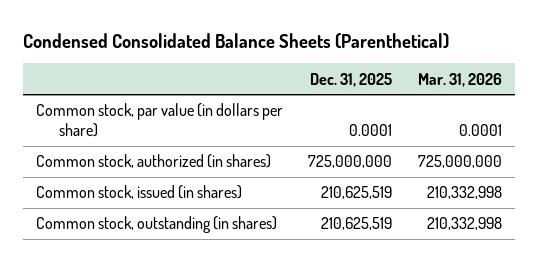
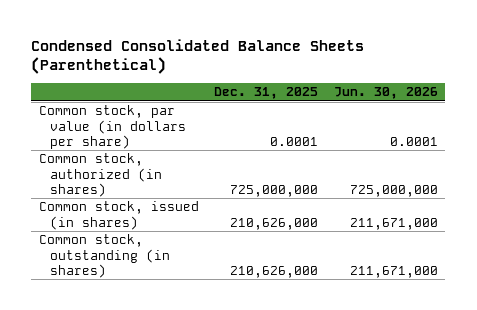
- | Dec. 31, 2025 | Mar. 31, 2026
+ | Dec. 31, 2025 | Jun. 30, 2026
- Common stock, issued (in shares) | 210,625,519 | 210,332,998
- Common stock, outstanding (in shares) | 210,625,519 | 210,332,998
+ Common stock, issued (in shares) | 210,626,000 | 211,671,000
+ Common stock, outstanding (in shares) | 210,626,000 | 211,671,000

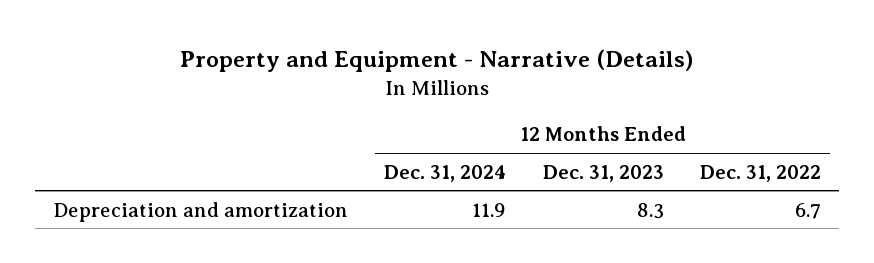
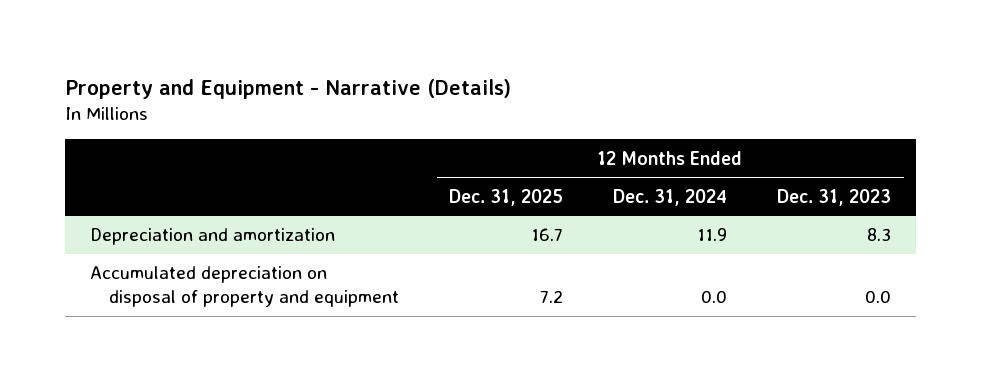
- | 12 Months Ended Dec. 31, 2024 | 12 Months Ended Dec. 31, 2023 | 12 Months Ended Dec. 31, 2022
+ | 12 Months Ended Dec. 31, 2025 | 12 Months Ended Dec. 31, 2024 | 12 Months Ended Dec. 31, 2023
+ Accumulated depreciation on disposal of property and equipment | 7.2 | 0.0 | 0.0

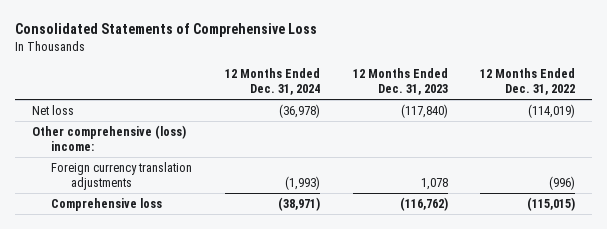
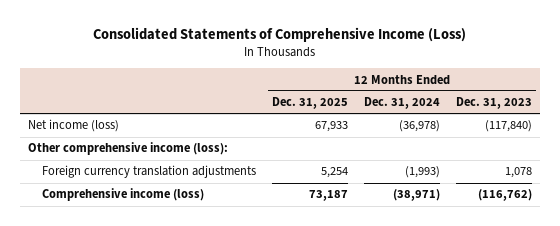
- Consolidated Statements of Comprehensive Loss
+ Consolidated Statements of Comprehensive Income (Loss)
- | 12 Months Ended Dec. 31, 2024 | 12 Months Ended Dec. 31, 2023 | 12 Months Ended Dec. 31, 2022
+ | 12 Months Ended Dec. 31, 2025 | 12 Months Ended Dec. 31, 2024 | 12 Months Ended Dec. 31, 2023
- Net loss | (36,978) | (117,840) | (114,019)
- Other comprehensive (loss) income:
+ Net income (loss) | 67,933 | (36,978) | (117,840)
+ Other comprehensive income (loss):
- Comprehensive loss | (38,971) | (116,762) | (115,015)
+ Comprehensive income (loss) | 73,187 | (38,971) | (116,762)

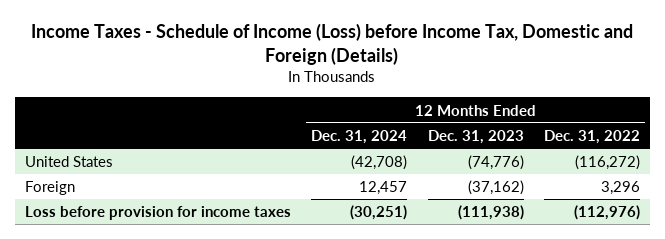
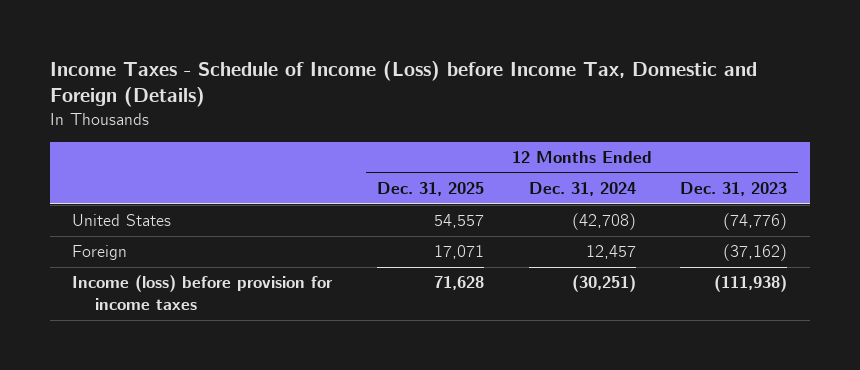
- | 12 Months Ended Dec. 31, 2024 | 12 Months Ended Dec. 31, 2023 | 12 Months Ended Dec. 31, 2022
+ | 12 Months Ended Dec. 31, 2025 | 12 Months Ended Dec. 31, 2024 | 12 Months Ended Dec. 31, 2023
- Loss before provision for income taxes | (30,251) | (111,938) | (112,976)
+ Income (loss) before provision for income taxes | 71,628 | (30,251) | (111,938)

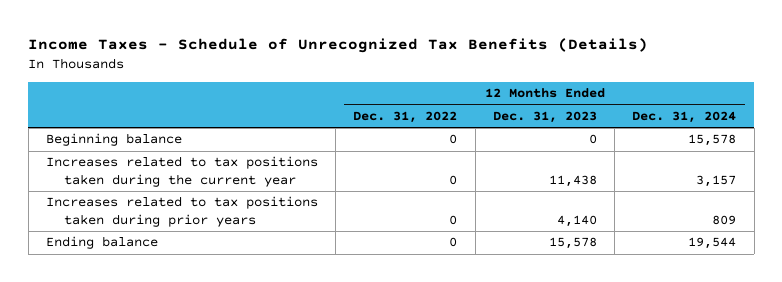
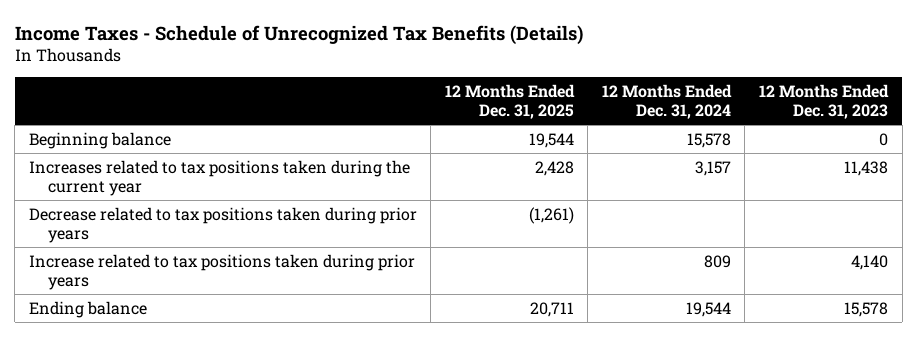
- | 12 Months Ended Dec. 31, 2022 | 12 Months Ended Dec. 31, 2023 | 12 Months Ended Dec. 31, 2024
+ | 12 Months Ended Dec. 31, 2025 | 12 Months Ended Dec. 31, 2024 | 12 Months Ended Dec. 31, 2023
- Increases related to tax positions taken during prior years | 0 | 4,140 | 809
+ Decrease related to tax positions taken during prior years | (1,261) | |
+ Increase related to tax positions taken during prior years | | 809 | 4,140

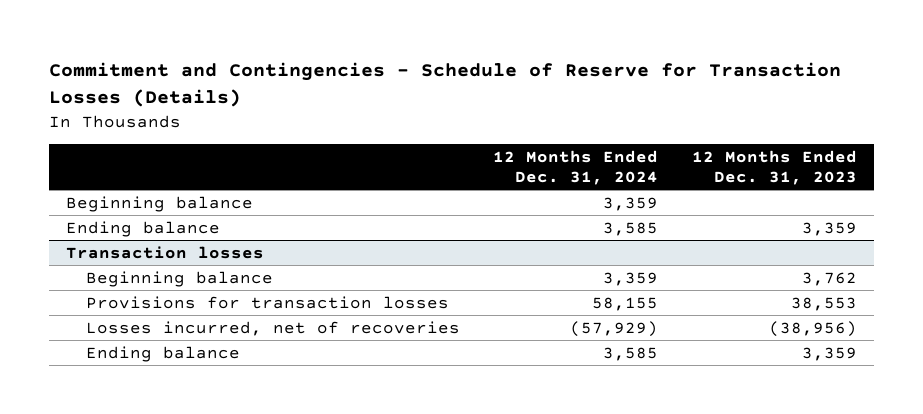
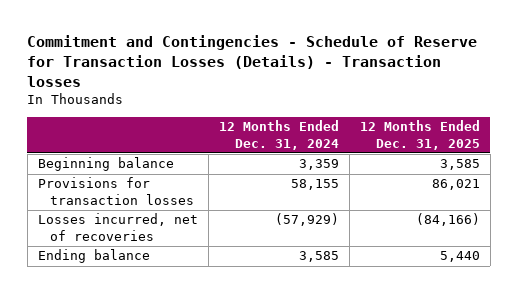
- Commitment and Contingencies - Schedule of Reserve for Transaction Losses (Details)
+ Commitment and Contingencies - Schedule of Reserve for Transaction Losses (Details) - Transaction losses
- | 12 Months Ended Dec. 31, 2024 | 12 Months Ended Dec. 31, 2023
+ | 12 Months Ended Dec. 31, 2024 | 12 Months Ended Dec. 31, 2025
- Ending balance | 3,585 | 3,359
- Transaction losses
- Beginning balance | 3,359 | 3,762

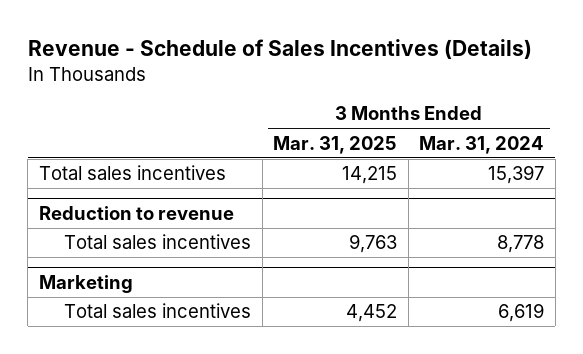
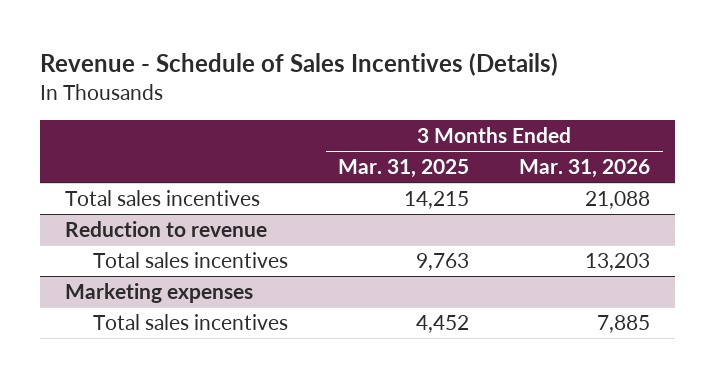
- | 3 Months Ended Mar. 31, 2025 | 3 Months Ended Mar. 31, 2024
+ | 3 Months Ended Mar. 31, 2025 | 3 Months Ended Mar. 31, 2026
- Marketing
+ Marketing expenses

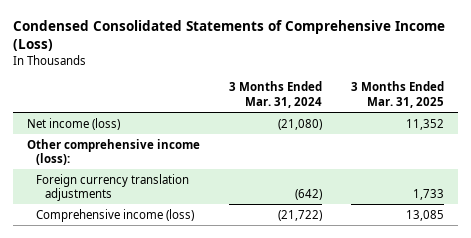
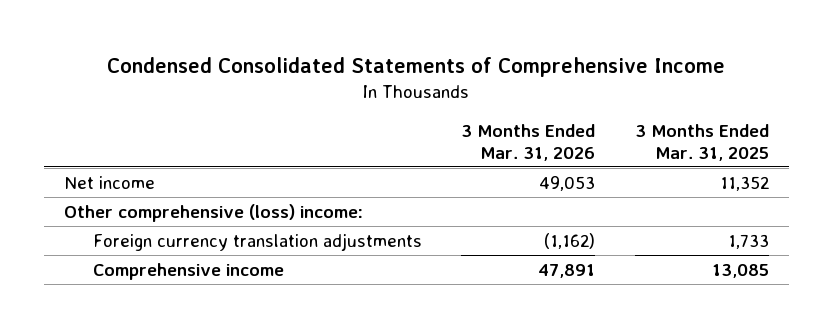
- Condensed Consolidated Statements of Comprehensive Income (Loss)
+ Condensed Consolidated Statements of Comprehensive Income
- | 3 Months Ended Mar. 31, 2024 | 3 Months Ended Mar. 31, 2025
+ | 3 Months Ended Mar. 31, 2026 | 3 Months Ended Mar. 31, 2025
- Net income (loss) | (21,080) | 11,352
- Other comprehensive income (loss):
+ Net income | 49,053 | 11,352
+ Other comprehensive (loss) income:
- Comprehensive income (loss) | (21,722) | 13,085
+ Comprehensive income | 47,891 | 13,085

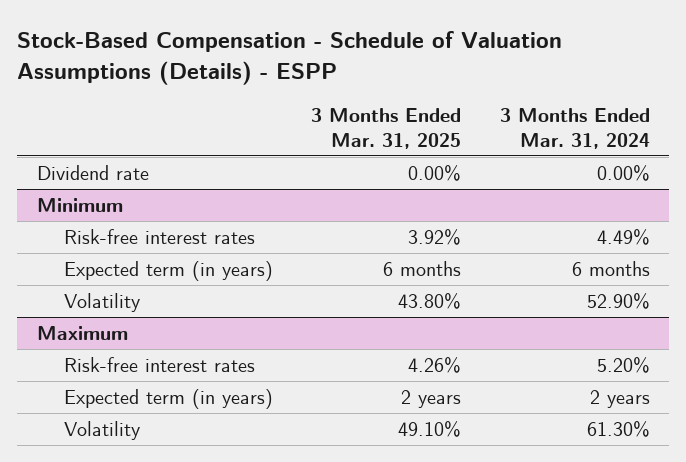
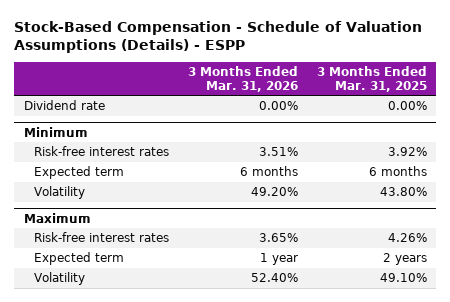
- | 3 Months Ended Mar. 31, 2025 | 3 Months Ended Mar. 31, 2024
+ | 3 Months Ended Mar. 31, 2026 | 3 Months Ended Mar. 31, 2025
@ Minimum
- Expected term (in years) | 6 months | 6 months
+ Expected term | 6 months | 6 months
@ Maximum
- Expected term (in years) | 2 years | 2 years
+ Expected term | 1 year | 2 years

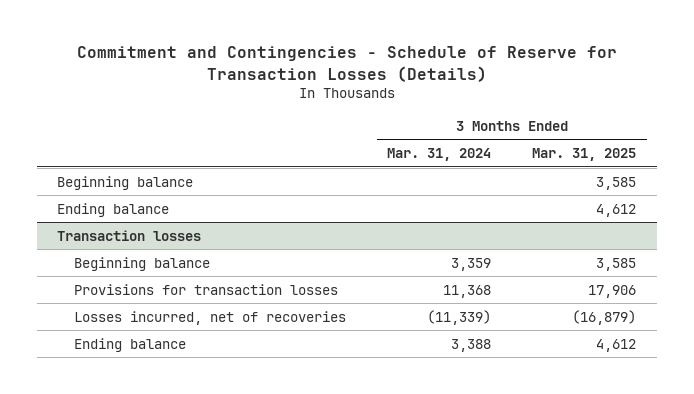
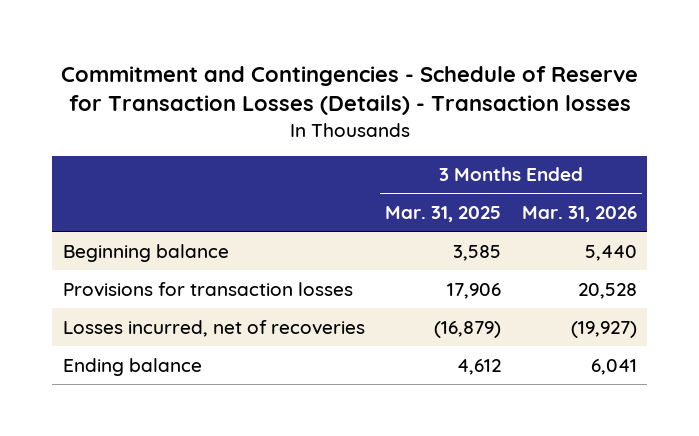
- Commitment and Contingencies - Schedule of Reserve for Transaction Losses (Details)
+ Commitment and Contingencies - Schedule of Reserve for Transaction Losses (Details) - Transaction losses
- | 3 Months Ended Mar. 31, 2024 | 3 Months Ended Mar. 31, 2025
+ | 3 Months Ended Mar. 31, 2025 | 3 Months Ended Mar. 31, 2026
- Ending balance | | 4,612
- Transaction losses
- Beginning balance | 3,359 | 3,585

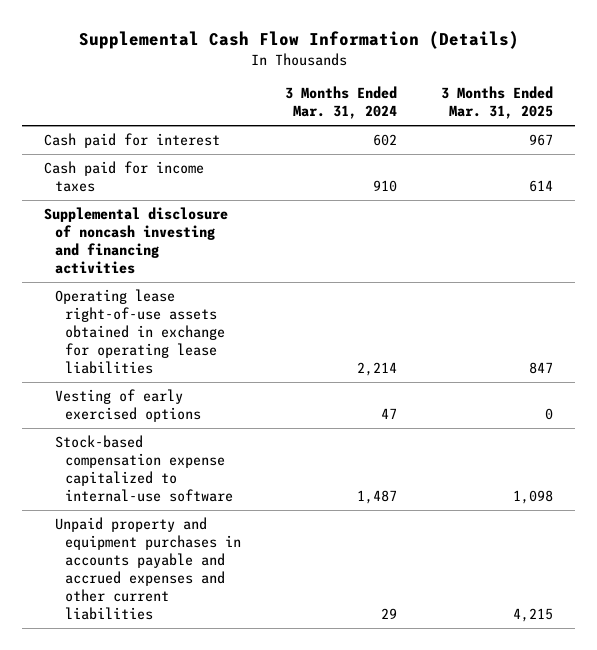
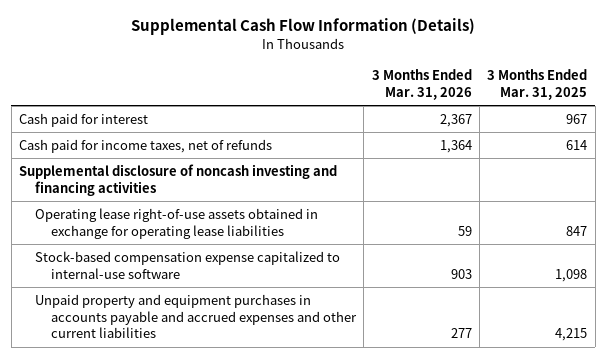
- | 3 Months Ended Mar. 31, 2024 | 3 Months Ended Mar. 31, 2025
+ | 3 Months Ended Mar. 31, 2026 | 3 Months Ended Mar. 31, 2025
- Cash paid for income taxes | 910 | 614
+ Cash paid for income taxes, net of refunds | 1,364 | 614
- Vesting of early exercised options | 47 | 0

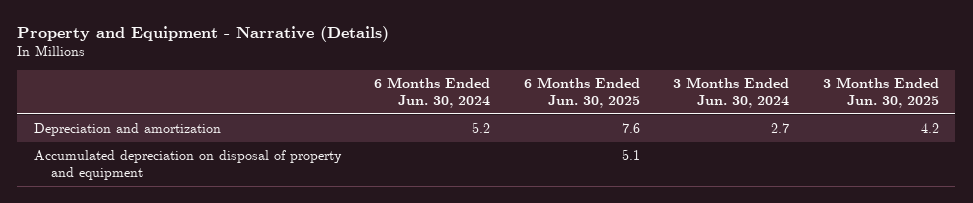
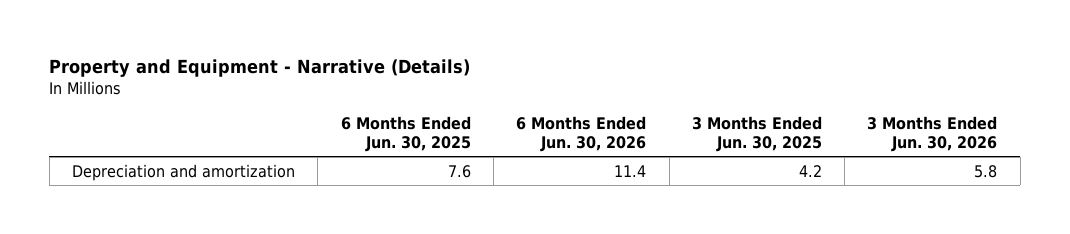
- | 6 Months Ended Jun. 30, 2024 | 6 Months Ended Jun. 30, 2025 | 3 Months Ended Jun. 30, 2024 | 3 Months Ended Jun. 30, 2025
+ | 6 Months Ended Jun. 30, 2025 | 6 Months Ended Jun. 30, 2026 | 3 Months Ended Jun. 30, 2025 | 3 Months Ended Jun. 30, 2026
- Accumulated depreciation on disposal of property and equipment | | 5.1 | |

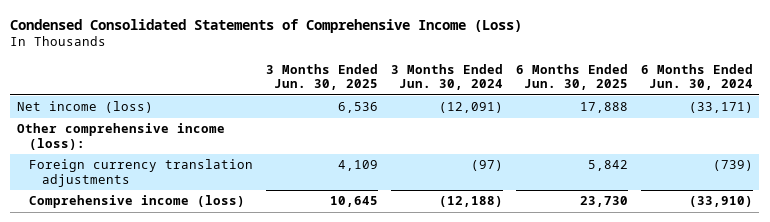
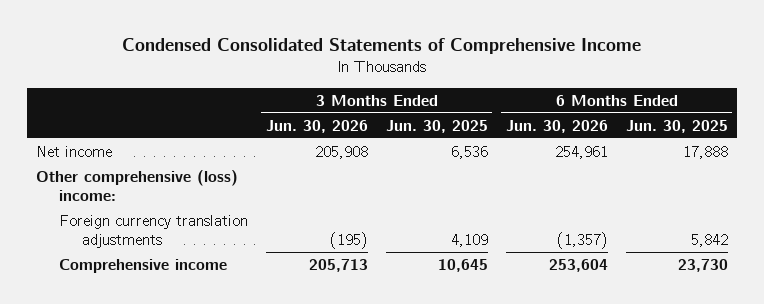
- Condensed Consolidated Statements of Comprehensive Income (Loss)
+ Condensed Consolidated Statements of Comprehensive Income
- | 3 Months Ended Jun. 30, 2025 | 3 Months Ended Jun. 30, 2024 | 6 Months Ended Jun. 30, 2025 | 6 Months Ended Jun. 30, 2024
+ | 3 Months Ended Jun. 30, 2026 | 3 Months Ended Jun. 30, 2025 | 6 Months Ended Jun. 30, 2026 | 6 Months Ended Jun. 30, 2025
- Net income (loss) | 6,536 | (12,091) | 17,888 | (33,171)
- Other comprehensive income (loss):
+ Net income | 205,908 | 6,536 | 254,961 | 17,888
+ Other comprehensive (loss) income:
- Comprehensive income (loss) | 10,645 | (12,188) | 23,730 | (33,910)
+ Comprehensive income | 205,713 | 10,645 | 253,604 | 23,730

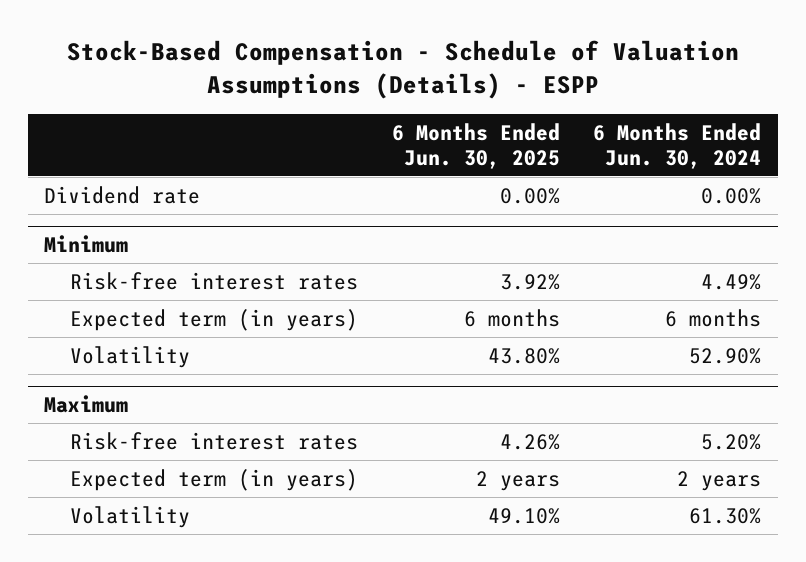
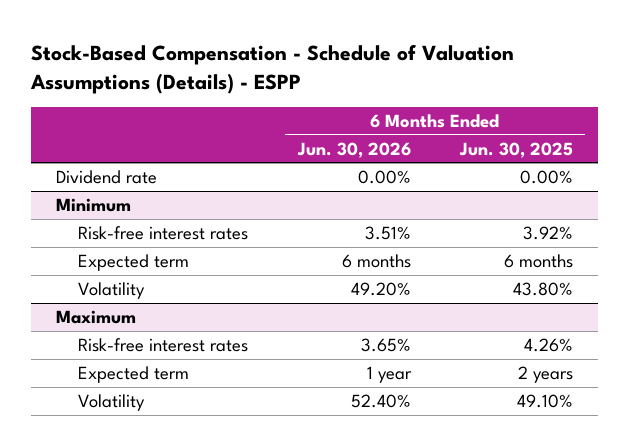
- | 6 Months Ended Jun. 30, 2025 | 6 Months Ended Jun. 30, 2024
+ | 6 Months Ended Jun. 30, 2026 | 6 Months Ended Jun. 30, 2025
@ Minimum
- Expected term (in years) | 6 months | 6 months
+ Expected term | 6 months | 6 months
@ Maximum
- Expected term (in years) | 2 years | 2 years
+ Expected term | 1 year | 2 years

